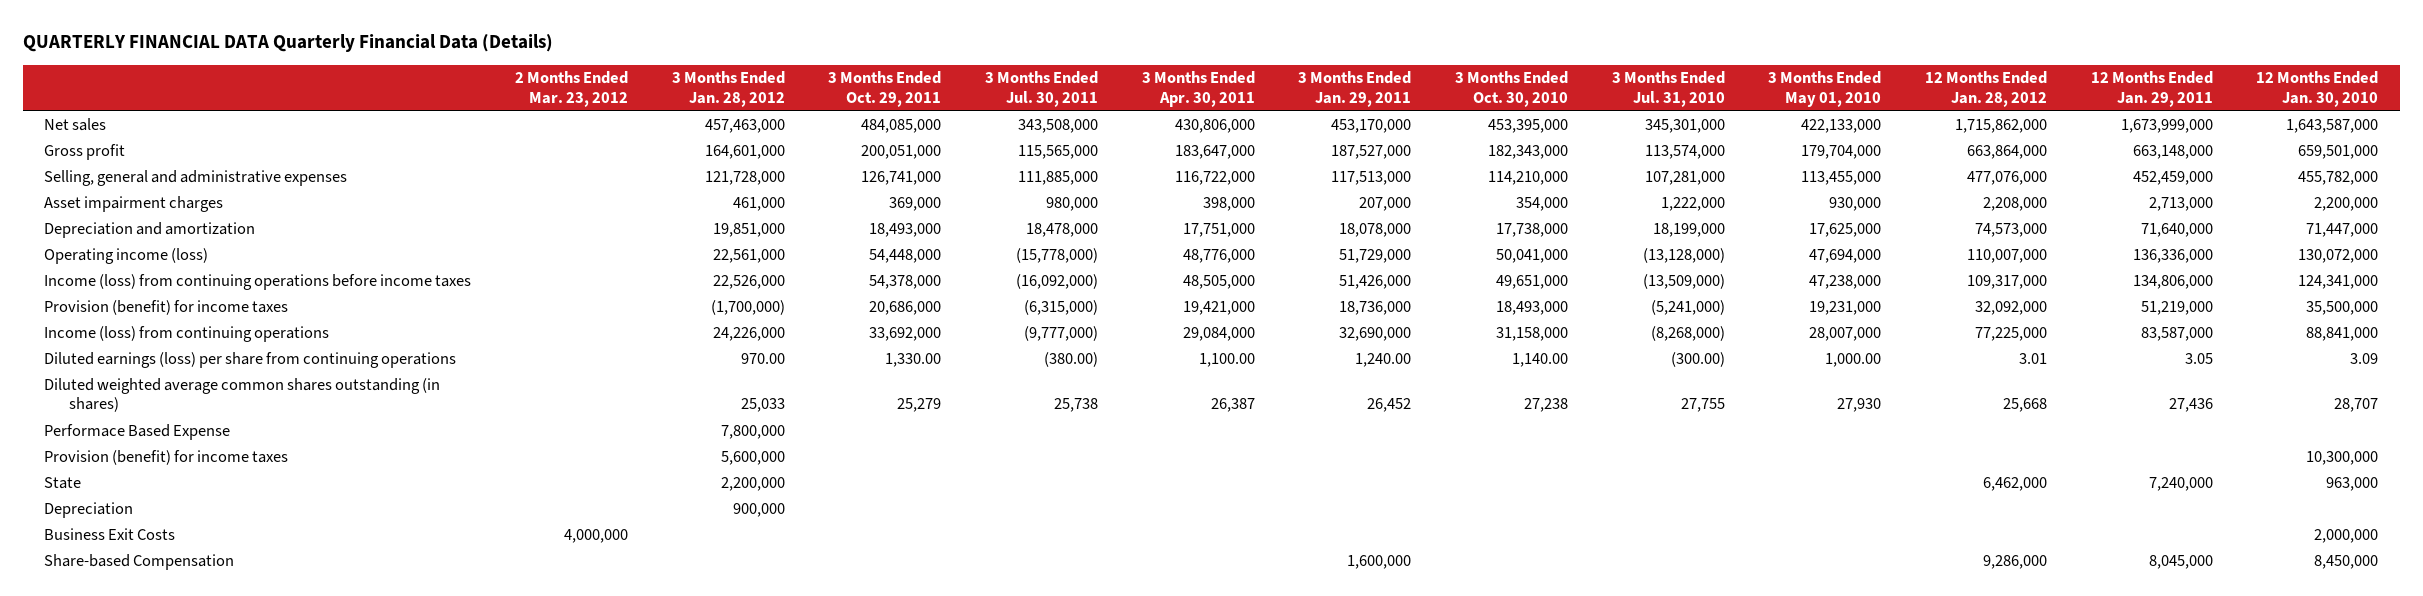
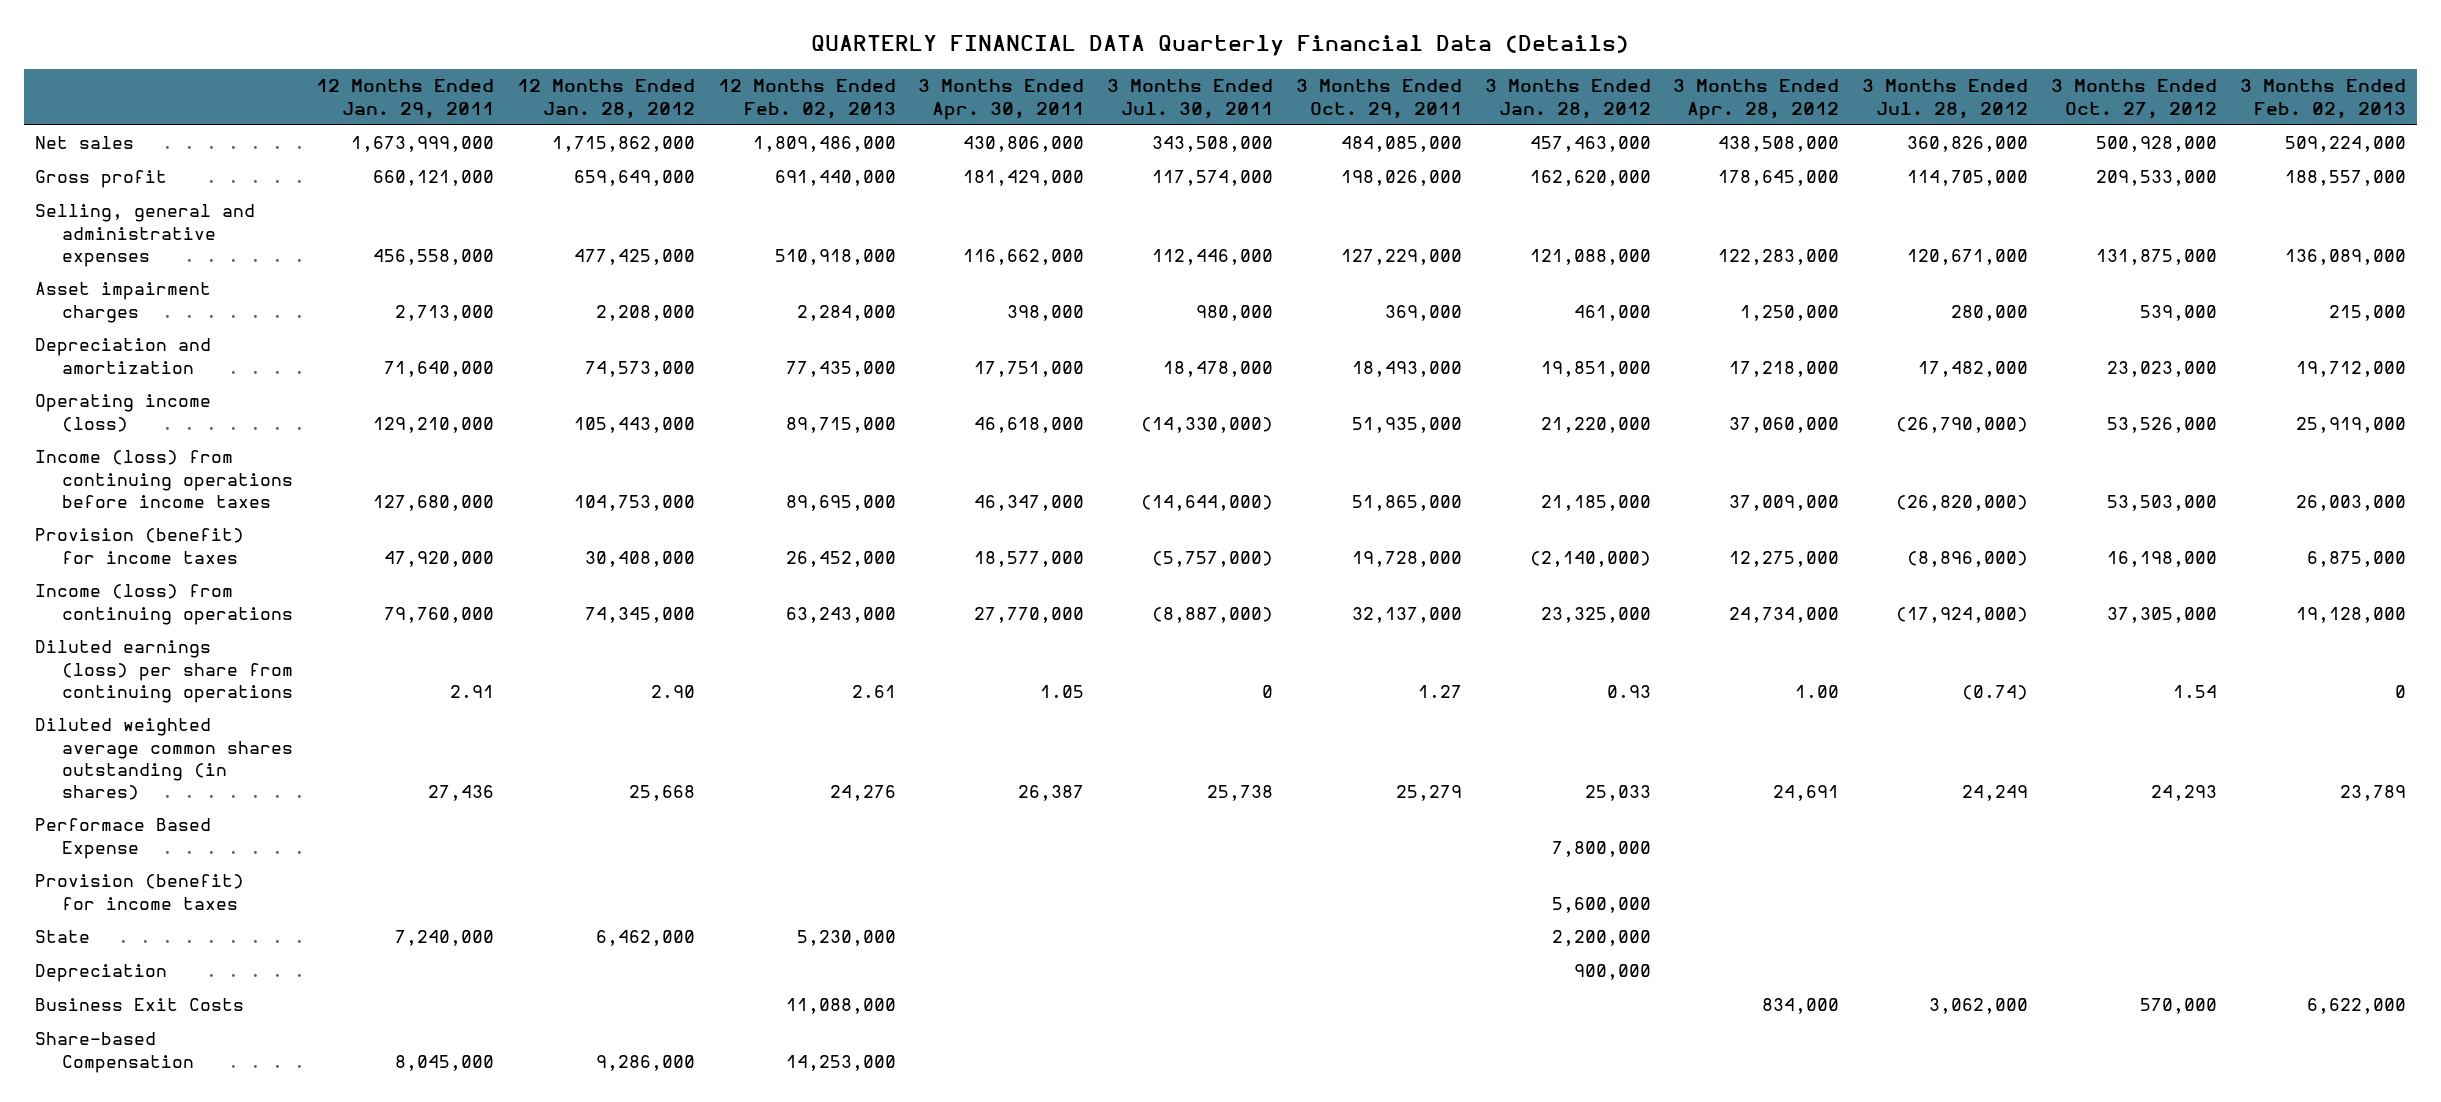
- | 2 Months Ended Mar. 23, 2012 | 3 Months Ended Jan. 28, 2012 | 3 Months Ended Oct. 29, 2011 | 3 Months Ended Jul. 30, 2011 | 3 Months Ended Apr. 30, 2011 | 3 Months Ended Jan. 29, 2011 | 3 Months Ended Oct. 30, 2010 | 3 Months Ended Jul. 31, 2010 | 3 Months Ended May 01, 2010 | 12 Months Ended Jan. 28, 2012 | 12 Months Ended Jan. 29, 2011 | 12 Months Ended Jan. 30, 2010
+ | 12 Months Ended Jan. 29, 2011 | 12 Months Ended Jan. 28, 2012 | 12 Months Ended Feb. 02, 2013 | 3 Months Ended Apr. 30, 2011 | 3 Months Ended Jul. 30, 2011 | 3 Months Ended Oct. 29, 2011 | 3 Months Ended Jan. 28, 2012 | 3 Months Ended Apr. 28, 2012 | 3 Months Ended Jul. 28, 2012 | 3 Months Ended Oct. 27, 2012 | 3 Months Ended Feb. 02, 2013
- Gross profit | | 164,601,000 | 200,051,000 | 115,565,000 | 183,647,000 | 187,527,000 | 182,343,000 | 113,574,000 | 179,704,000 | 663,864,000 | 663,148,000 | 659,501,000
- Selling, general and administrative expenses | | 121,728,000 | 126,741,000 | 111,885,000 | 116,722,000 | 117,513,000 | 114,210,000 | 107,281,000 | 113,455,000 | 477,076,000 | 452,459,000 | 455,782,000
+ Gross profit | 660,121,000 | 659,649,000 | 691,440,000 | 181,429,000 | 117,574,000 | 198,026,000 | 162,620,000 | 178,645,000 | 114,705,000 | 209,533,000 | 188,557,000
+ Selling, general and administrative expenses | 456,558,000 | 477,425,000 | 510,918,000 | 116,662,000 | 112,446,000 | 127,229,000 | 121,088,000 | 122,283,000 | 120,671,000 | 131,875,000 | 136,089,000
- Operating income (loss) | | 22,561,000 | 54,448,000 | (15,778,000) | 48,776,000 | 51,729,000 | 50,041,000 | (13,128,000) | 47,694,000 | 110,007,000 | 136,336,000 | 130,072,000
- Income (loss) from continuing operations before income taxes | | 22,526,000 | 54,378,000 | (16,092,000) | 48,505,000 | 51,426,000 | 49,651,000 | (13,509,000) | 47,238,000 | 109,317,000 | 134,806,000 | 124,341,000
- Provision (benefit) for income taxes | | (1,700,000) | 20,686,000 | (6,315,000) | 19,421,000 | 18,736,000 | 18,493,000 | (5,241,000) | 19,231,000 | 32,092,000 | 51,219,000 | 35,500,000
- Income (loss) from continuing operations | | 24,226,000 | 33,692,000 | (9,777,000) | 29,084,000 | 32,690,000 | 31,158,000 | (8,268,000) | 28,007,000 | 77,225,000 | 83,587,000 | 88,841,000
- Diluted earnings (loss) per share from continuing operations | | 970.00 | 1,330.00 | (380.00) | 1,100.00 | 1,240.00 | 1,140.00 | (300.00) | 1,000.00 | 3.01 | 3.05 | 3.09
+ Operating income (loss) | 129,210,000 | 105,443,000 | 89,715,000 | 46,618,000 | (14,330,000) | 51,935,000 | 21,220,000 | 37,060,000 | (26,790,000) | 53,526,000 | 25,919,000
+ Income (loss) from continuing operations before income taxes | 127,680,000 | 104,753,000 | 89,695,000 | 46,347,000 | (14,644,000) | 51,865,000 | 21,185,000 | 37,009,000 | (26,820,000) | 53,503,000 | 26,003,000
+ Provision (benefit) for income taxes | 47,920,000 | 30,408,000 | 26,452,000 | 18,577,000 | (5,757,000) | 19,728,000 | (2,140,000) | 12,275,000 | (8,896,000) | 16,198,000 | 6,875,000
+ Income (loss) from continuing operations | 79,760,000 | 74,345,000 | 63,243,000 | 27,770,000 | (8,887,000) | 32,137,000 | 23,325,000 | 24,734,000 | (17,924,000) | 37,305,000 | 19,128,000
+ Diluted earnings (loss) per share from continuing operations | 2.91 | 2.90 | 2.61 | 1.05 | 0 | 1.27 | 0.93 | 1.00 | (0.74) | 1.54 | 0

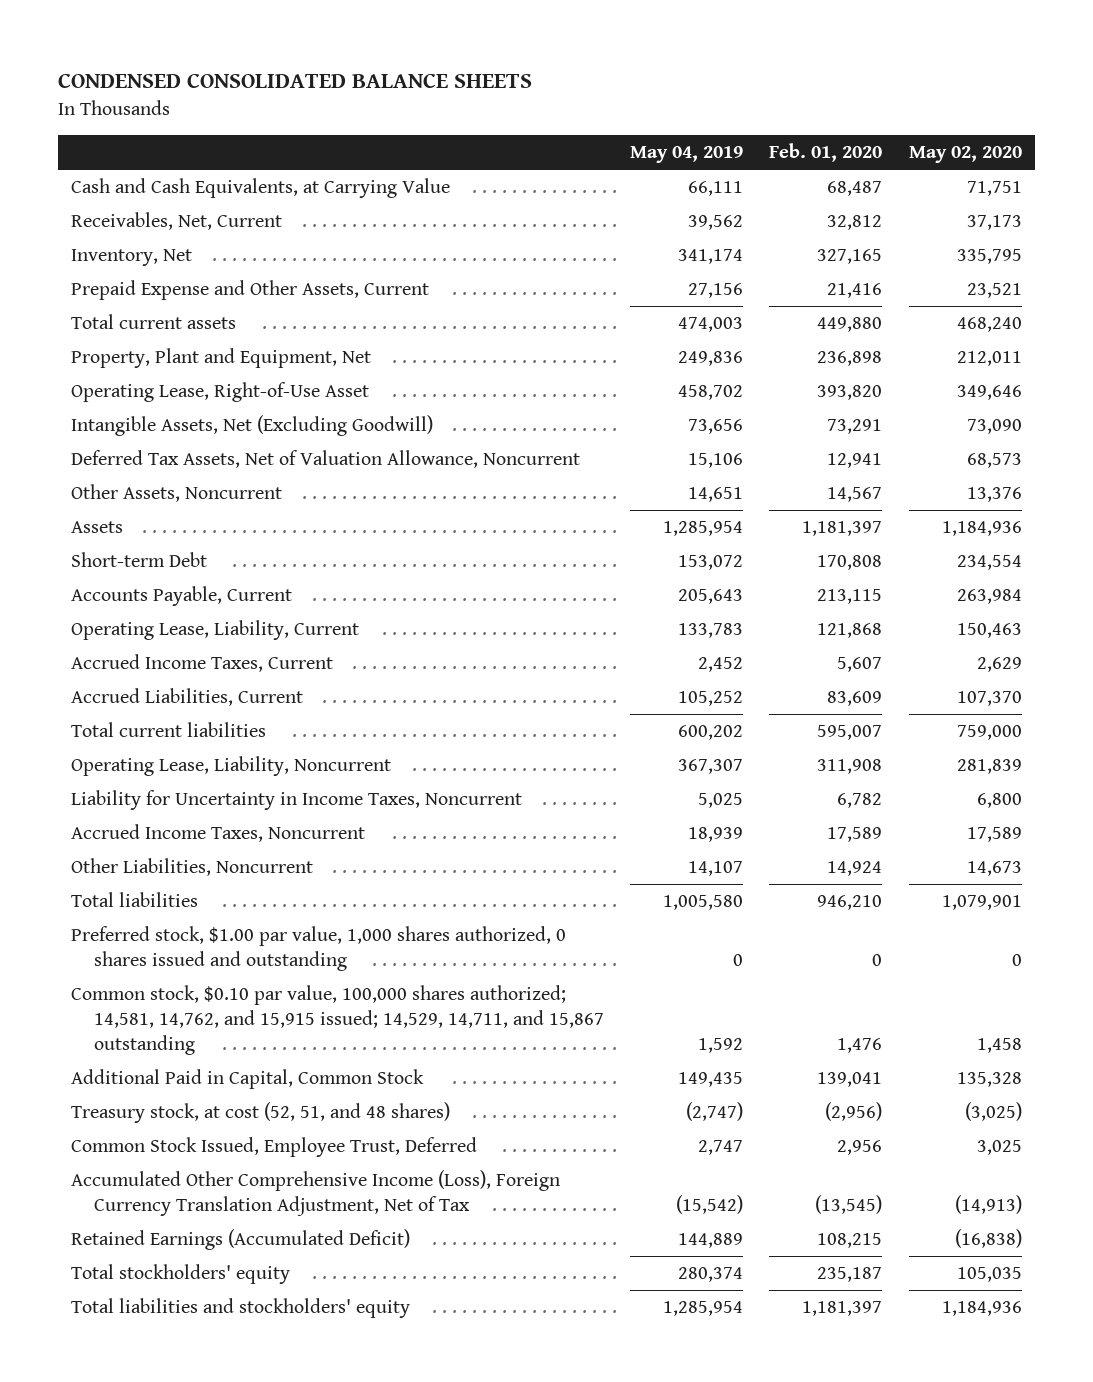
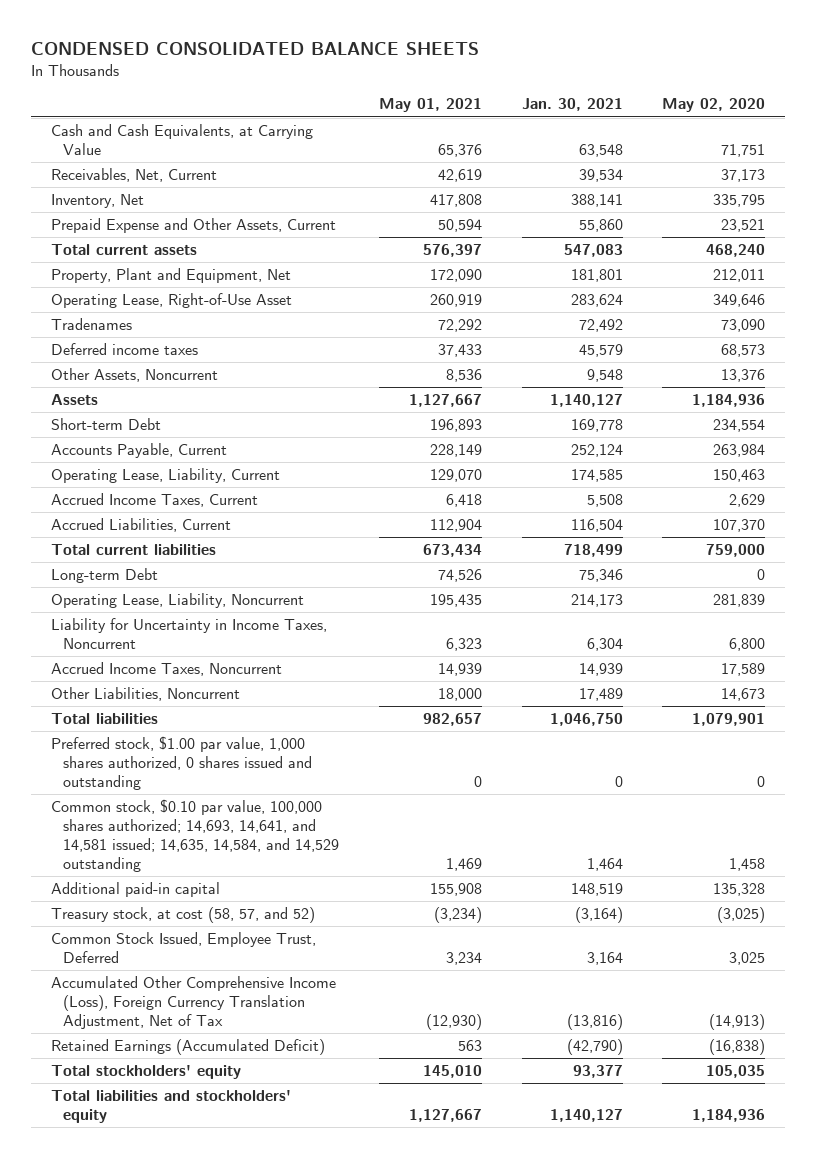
- | May 04, 2019 | Feb. 01, 2020 | May 02, 2020
+ | May 01, 2021 | Jan. 30, 2021 | May 02, 2020
- Intangible Assets, Net (Excluding Goodwill) | 73,656 | 73,291 | 73,090
- Deferred Tax Assets, Net of Valuation Allowance, Noncurrent | 15,106 | 12,941 | 68,573
+ Tradenames | 72,292 | 72,492 | 73,090
+ Deferred income taxes | 37,433 | 45,579 | 68,573
+ Long-term Debt | 74,526 | 75,346 | 0
- Common stock, $0.10 par value, 100,000 shares authorized; 14,581, 14,762, and 15,915 issued; 14,529, 14,711, and 15,867 outstanding | 1,592 | 1,476 | 1,458
- Additional Paid in Capital, Common Stock | 149,435 | 139,041 | 135,328
- Treasury stock, at cost (52, 51, and 48 shares) | (2,747) | (2,956) | (3,025)
+ Common stock, $0.10 par value, 100,000 shares authorized; 14,693, 14,641, and 14,581 issued; 14,635, 14,584, and 14,529 outstanding | 1,469 | 1,464 | 1,458
+ Additional paid-in capital | 155,908 | 148,519 | 135,328
+ Treasury stock, at cost (58, 57, and 52) | (3,234) | (3,164) | (3,025)

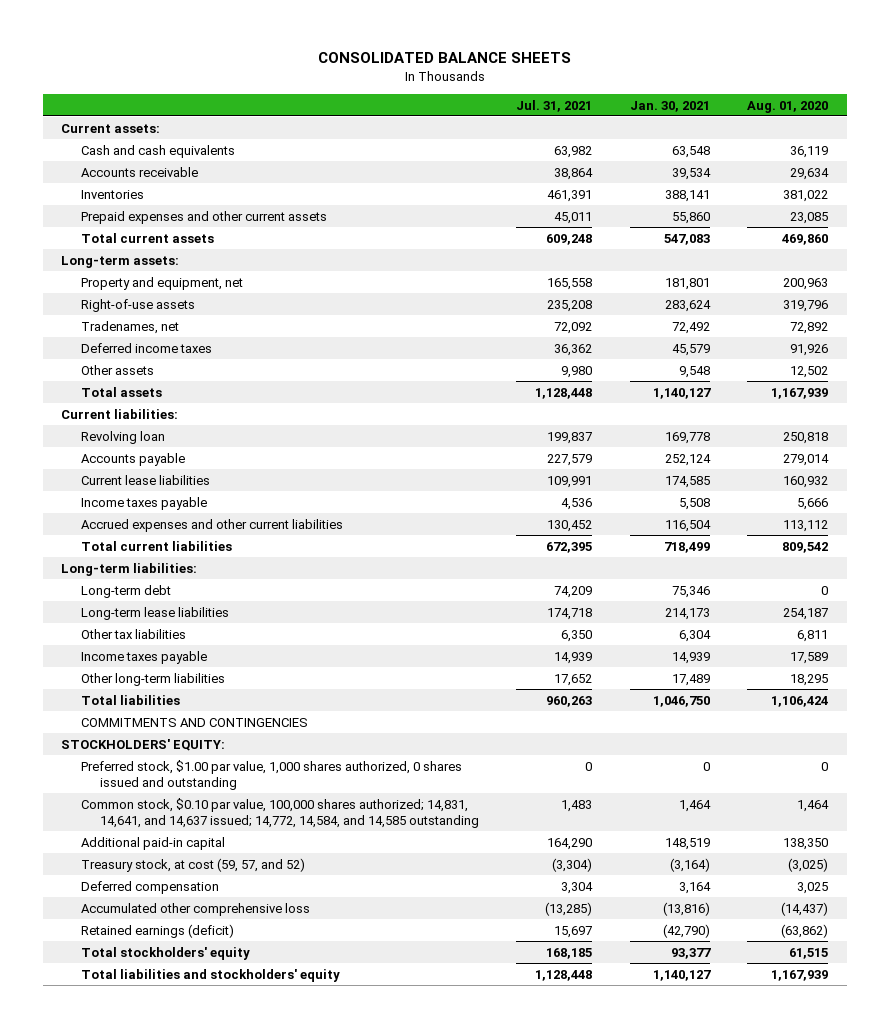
- CONDENSED CONSOLIDATED BALANCE SHEETS
+ CONSOLIDATED BALANCE SHEETS
- | May 01, 2021 | Jan. 30, 2021 | May 02, 2020
+ | Jul. 31, 2021 | Jan. 30, 2021 | Aug. 01, 2020
- Cash and Cash Equivalents, at Carrying Value | 65,376 | 63,548 | 71,751
- Receivables, Net, Current | 42,619 | 39,534 | 37,173
- Inventory, Net | 417,808 | 388,141 | 335,795
- Prepaid Expense and Other Assets, Current | 50,594 | 55,860 | 23,521
+ Current assets:
+ Cash and cash equivalents | 63,982 | 63,548 | 36,119
+ Accounts receivable | 38,864 | 39,534 | 29,634
+ Inventories | 461,391 | 388,141 | 381,022
+ Prepaid expenses and other current assets | 45,011 | 55,860 | 23,085
- Property, Plant and Equipment, Net | 172,090 | 181,801 | 212,011
- Operating Lease, Right-of-Use Asset | 260,919 | 283,624 | 349,646
- Tradenames | 72,292 | 72,492 | 73,090
+ Long-term assets:
+ Property and equipment, net | 165,558 | 181,801 | 200,963
+ Right-of-use assets | 235,208 | 283,624 | 319,796
+ Tradenames, net | 72,092 | 72,492 | 72,892
- Other Assets, Noncurrent | 8,536 | 9,548 | 13,376
- Assets | 1,127,667 | 1,140,127 | 1,184,936
- Short-term Debt | 196,893 | 169,778 | 234,554
- Accounts Payable, Current | 228,149 | 252,124 | 263,984
- Operating Lease, Liability, Current | 129,070 | 174,585 | 150,463
- Accrued Income Taxes, Current | 6,418 | 5,508 | 2,629
- Accrued Liabilities, Current | 112,904 | 116,504 | 107,370
+ Other assets | 9,980 | 9,548 | 12,502
+ Total assets | 1,128,448 | 1,140,127 | 1,167,939
+ Current liabilities:
+ Revolving loan | 199,837 | 169,778 | 250,818
+ Accounts payable | 227,579 | 252,124 | 279,014
+ Current lease liabilities | 109,991 | 174,585 | 160,932
+ Income taxes payable | 4,536 | 5,508 | 5,666
+ Accrued expenses and other current liabilities | 130,452 | 116,504 | 113,112
- Long-term Debt | 74,526 | 75,346 | 0
- Operating Lease, Liability, Noncurrent | 195,435 | 214,173 | 281,839
- Liability for Uncertainty in Income Taxes, Noncurrent | 6,323 | 6,304 | 6,800
- Accrued Income Taxes, Noncurrent | 14,939 | 14,939 | 17,589
- Other Liabilities, Noncurrent | 18,000 | 17,489 | 14,673
+ Long-term liabilities:
+ Long-term debt | 74,209 | 75,346 | 0
+ Long-term lease liabilities | 174,718 | 214,173 | 254,187
+ Other tax liabilities | 6,350 | 6,304 | 6,811
+ Income taxes payable | 14,939 | 14,939 | 17,589
+ Other long-term liabilities | 17,652 | 17,489 | 18,295
+ COMMITMENTS AND CONTINGENCIES
+ STOCKHOLDERS' EQUITY:
- Common stock, $0.10 par value, 100,000 shares authorized; 14,693, 14,641, and 14,581 issued; 14,635, 14,584, and 14,529 outstanding | 1,469 | 1,464 | 1,458
+ Common stock, $0.10 par value, 100,000 shares authorized; 14,831, 14,641, and 14,637 issued; 14,772, 14,584, and 14,585 outstanding | 1,483 | 1,464 | 1,464
- Treasury stock, at cost (58, 57, and 52) | (3,234) | (3,164) | (3,025)
- Common Stock Issued, Employee Trust, Deferred | 3,234 | 3,164 | 3,025
- Accumulated Other Comprehensive Income (Loss), Foreign Currency Translation Adjustment, Net of Tax | (12,930) | (13,816) | (14,913)
- Retained Earnings (Accumulated Deficit) | 563 | (42,790) | (16,838)
+ Treasury stock, at cost (59, 57, and 52) | (3,304) | (3,164) | (3,025)
+ Deferred compensation | 3,304 | 3,164 | 3,025
+ Accumulated other comprehensive loss | (13,285) | (13,816) | (14,437)
+ Retained earnings (deficit) | 15,697 | (42,790) | (63,862)

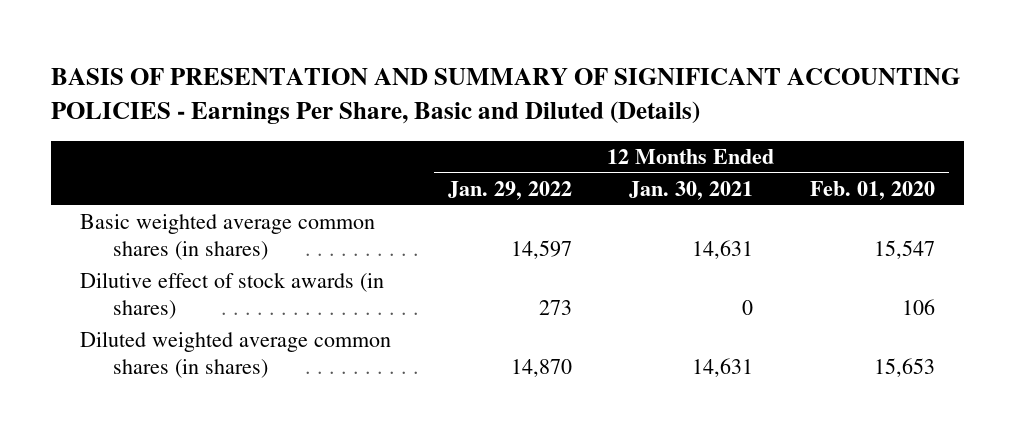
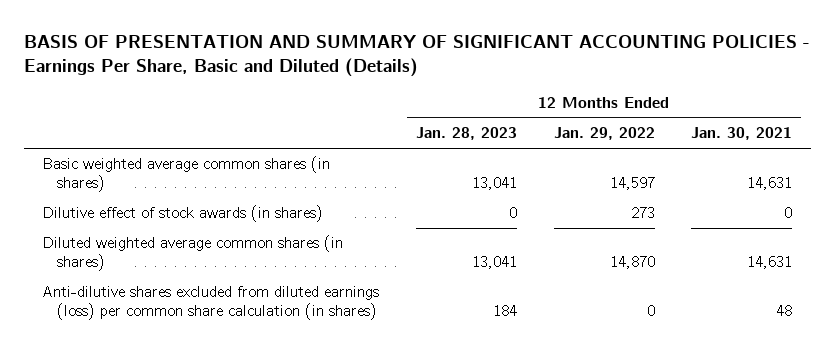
- | 12 Months Ended Jan. 29, 2022 | 12 Months Ended Jan. 30, 2021 | 12 Months Ended Feb. 01, 2020
+ | 12 Months Ended Jan. 28, 2023 | 12 Months Ended Jan. 29, 2022 | 12 Months Ended Jan. 30, 2021
+ Anti-dilutive shares excluded from diluted earnings (loss) per common share calculation (in shares) | 184 | 0 | 48

